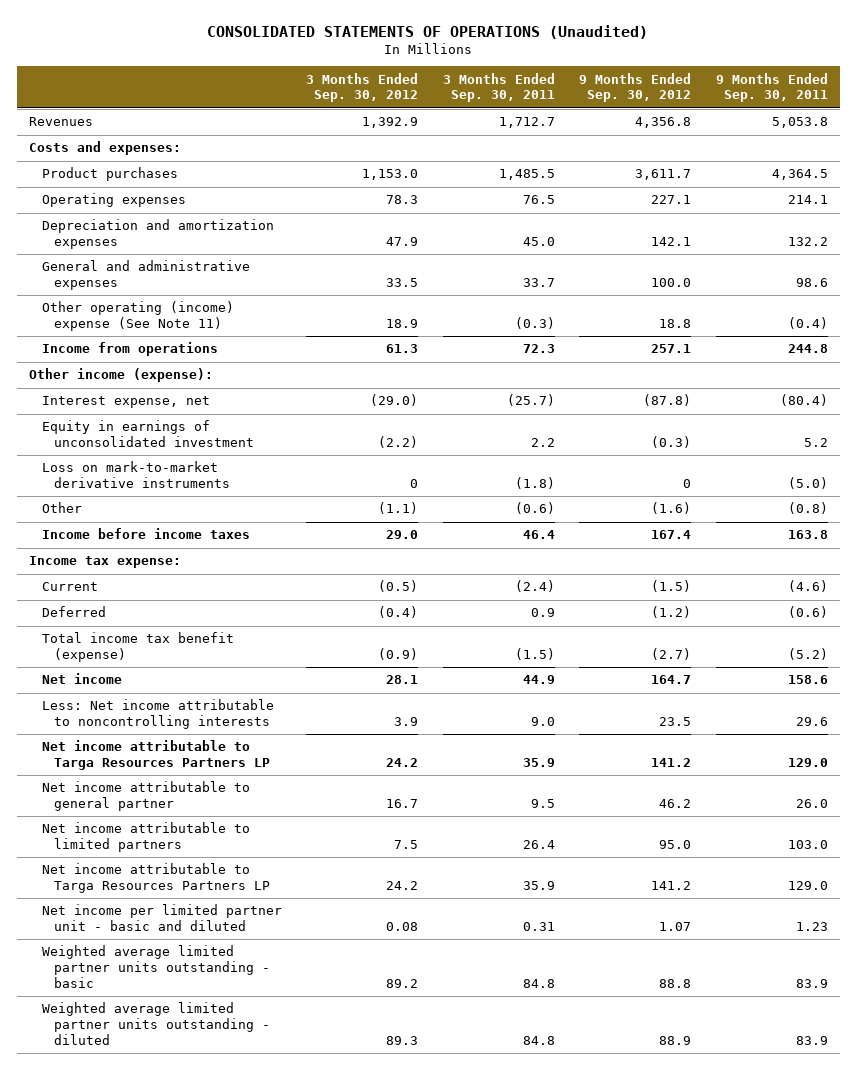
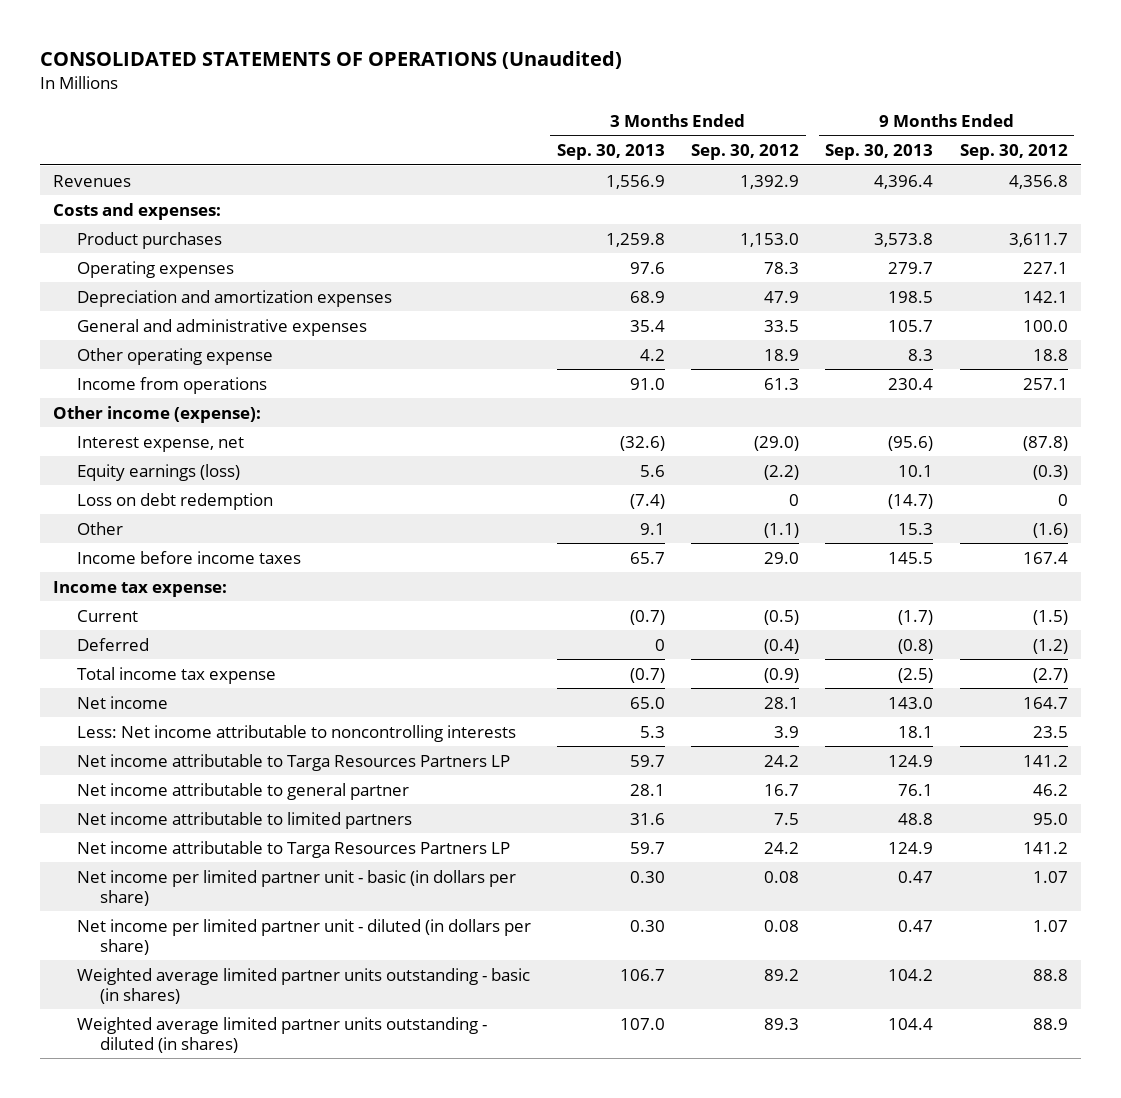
- | 3 Months Ended Sep. 30, 2012 | 3 Months Ended Sep. 30, 2011 | 9 Months Ended Sep. 30, 2012 | 9 Months Ended Sep. 30, 2011
+ | 3 Months Ended Sep. 30, 2013 | 3 Months Ended Sep. 30, 2012 | 9 Months Ended Sep. 30, 2013 | 9 Months Ended Sep. 30, 2012
- Other operating (income) expense (See Note 11) | 18.9 | (0.3) | 18.8 | (0.4)
+ Other operating expense | 4.2 | 18.9 | 8.3 | 18.8
- Equity in earnings of unconsolidated investment | (2.2) | 2.2 | (0.3) | 5.2
- Loss on mark-to-market derivative instruments | 0 | (1.8) | 0 | (5.0)
+ Equity earnings (loss) | 5.6 | (2.2) | 10.1 | (0.3)
+ Loss on debt redemption | (7.4) | 0 | (14.7) | 0
- Total income tax benefit (expense) | (0.9) | (1.5) | (2.7) | (5.2)
+ Total income tax expense | (0.7) | (0.9) | (2.5) | (2.7)
- Net income per limited partner unit - basic and diluted | 0.08 | 0.31 | 1.07 | 1.23
- Weighted average limited partner units outstanding - basic | 89.2 | 84.8 | 88.8 | 83.9
- Weighted average limited partner units outstanding - diluted | 89.3 | 84.8 | 88.9 | 83.9
+ Net income per limited partner unit - basic (in dollars per share) | 0.30 | 0.08 | 0.47 | 1.07
+ Net income per limited partner unit - diluted (in dollars per share) | 0.30 | 0.08 | 0.47 | 1.07
+ Weighted average limited partner units outstanding - basic (in shares) | 106.7 | 89.2 | 104.2 | 88.8
+ Weighted average limited partner units outstanding - diluted (in shares) | 107.0 | 89.3 | 104.4 | 88.9

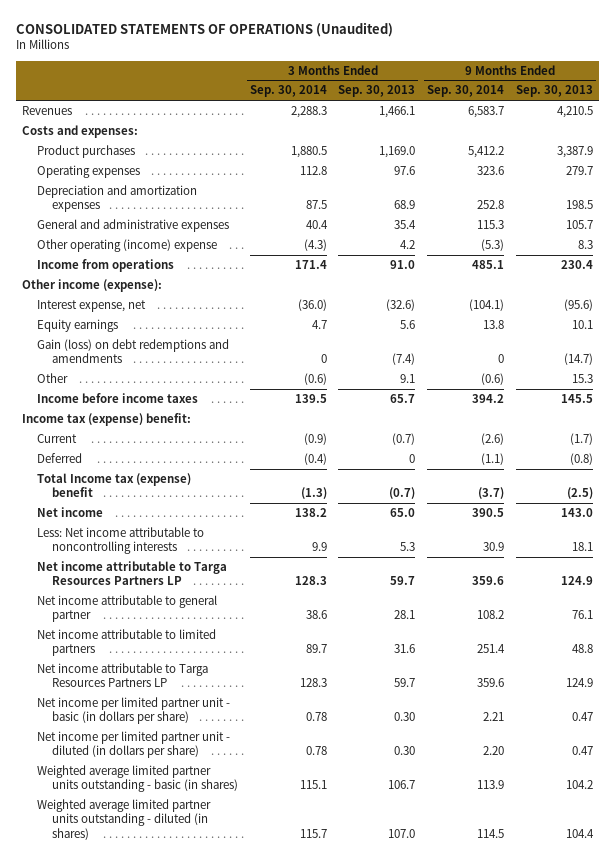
- | 3 Months Ended Sep. 30, 2013 | 3 Months Ended Sep. 30, 2012 | 9 Months Ended Sep. 30, 2013 | 9 Months Ended Sep. 30, 2012
+ | 3 Months Ended Sep. 30, 2014 | 3 Months Ended Sep. 30, 2013 | 9 Months Ended Sep. 30, 2014 | 9 Months Ended Sep. 30, 2013
- Revenues | 1,556.9 | 1,392.9 | 4,396.4 | 4,356.8
+ Revenues | 2,288.3 | 1,466.1 | 6,583.7 | 4,210.5
- Product purchases | 1,259.8 | 1,153.0 | 3,573.8 | 3,611.7
+ Product purchases | 1,880.5 | 1,169.0 | 5,412.2 | 3,387.9
- Other operating expense | 4.2 | 18.9 | 8.3 | 18.8
+ Other operating (income) expense | (4.3) | 4.2 | (5.3) | 8.3
- Equity earnings (loss) | 5.6 | (2.2) | 10.1 | (0.3)
- Loss on debt redemption | (7.4) | 0 | (14.7) | 0
+ Equity earnings | 4.7 | 5.6 | 13.8 | 10.1
+ Gain (loss) on debt redemptions and amendments | 0 | (7.4) | 0 | (14.7)
- Income tax expense:
+ Income tax (expense) benefit:
- Total income tax expense | (0.7) | (0.9) | (2.5) | (2.7)
+ Total Income tax (expense) benefit | (1.3) | (0.7) | (3.7) | (2.5)

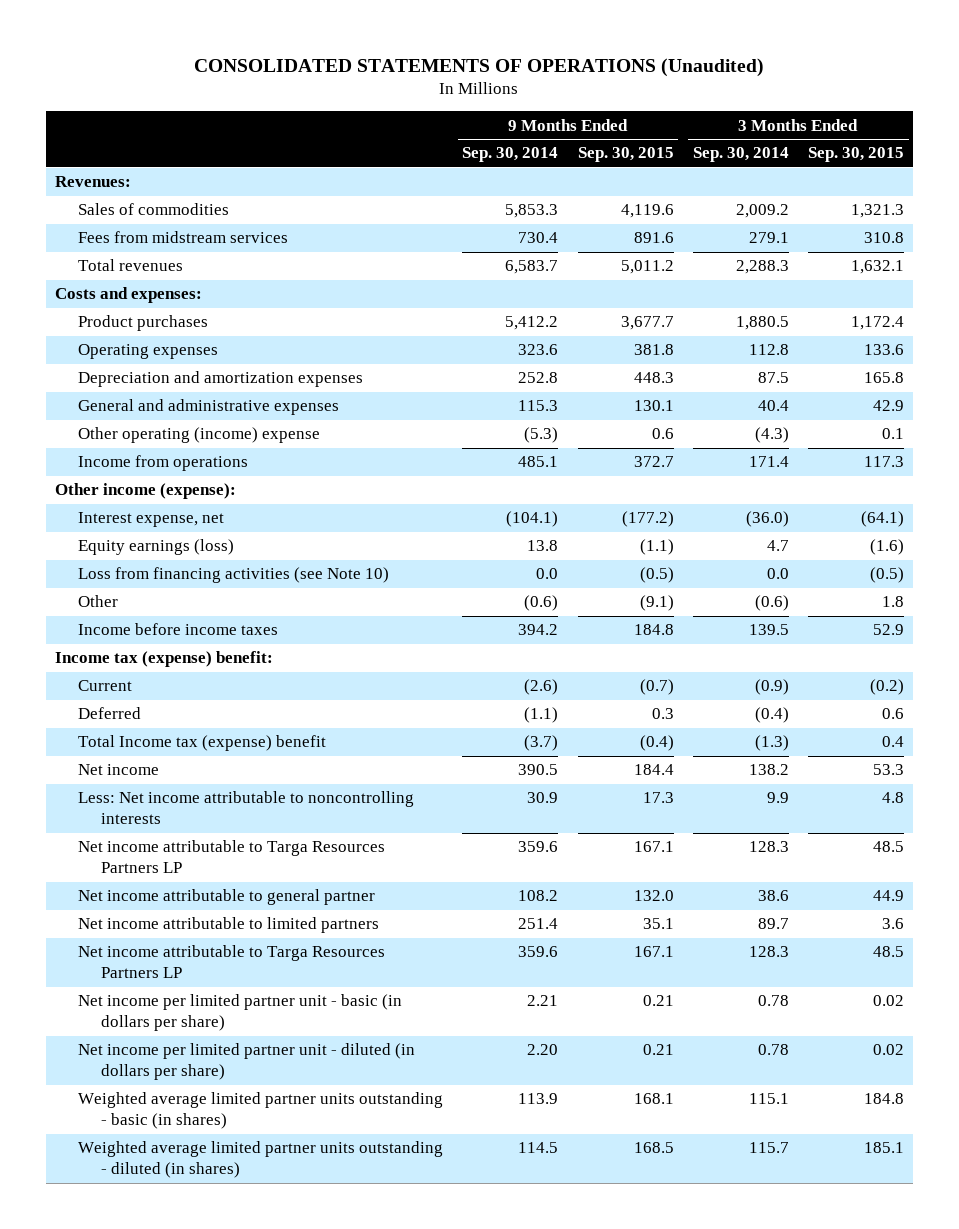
- | 3 Months Ended Sep. 30, 2014 | 3 Months Ended Sep. 30, 2013 | 9 Months Ended Sep. 30, 2014 | 9 Months Ended Sep. 30, 2013
+ | 9 Months Ended Sep. 30, 2014 | 9 Months Ended Sep. 30, 2015 | 3 Months Ended Sep. 30, 2014 | 3 Months Ended Sep. 30, 2015
- Revenues | 2,288.3 | 1,466.1 | 6,583.7 | 4,210.5
+ Revenues:
+ Sales of commodities | 5,853.3 | 4,119.6 | 2,009.2 | 1,321.3
+ Fees from midstream services | 730.4 | 891.6 | 279.1 | 310.8
+ Total revenues | 6,583.7 | 5,011.2 | 2,288.3 | 1,632.1
- Equity earnings | 4.7 | 5.6 | 13.8 | 10.1
- Gain (loss) on debt redemptions and amendments | 0 | (7.4) | 0 | (14.7)
+ Equity earnings (loss) | 13.8 | (1.1) | 4.7 | (1.6)
+ Loss from financing activities (see Note 10) | 0.0 | (0.5) | 0.0 | (0.5)

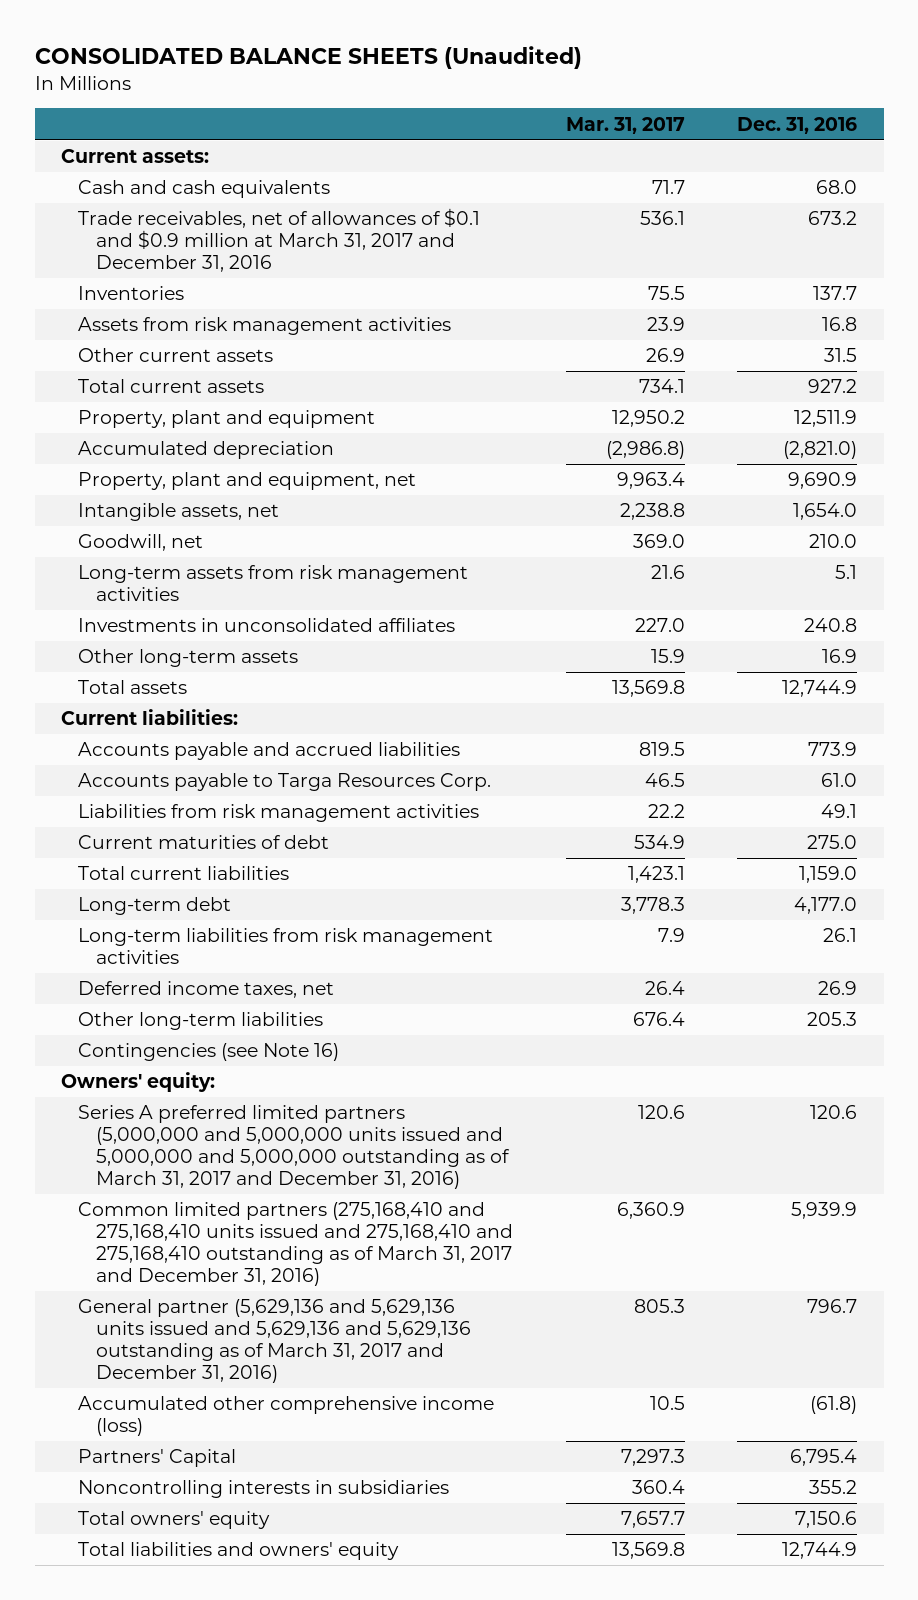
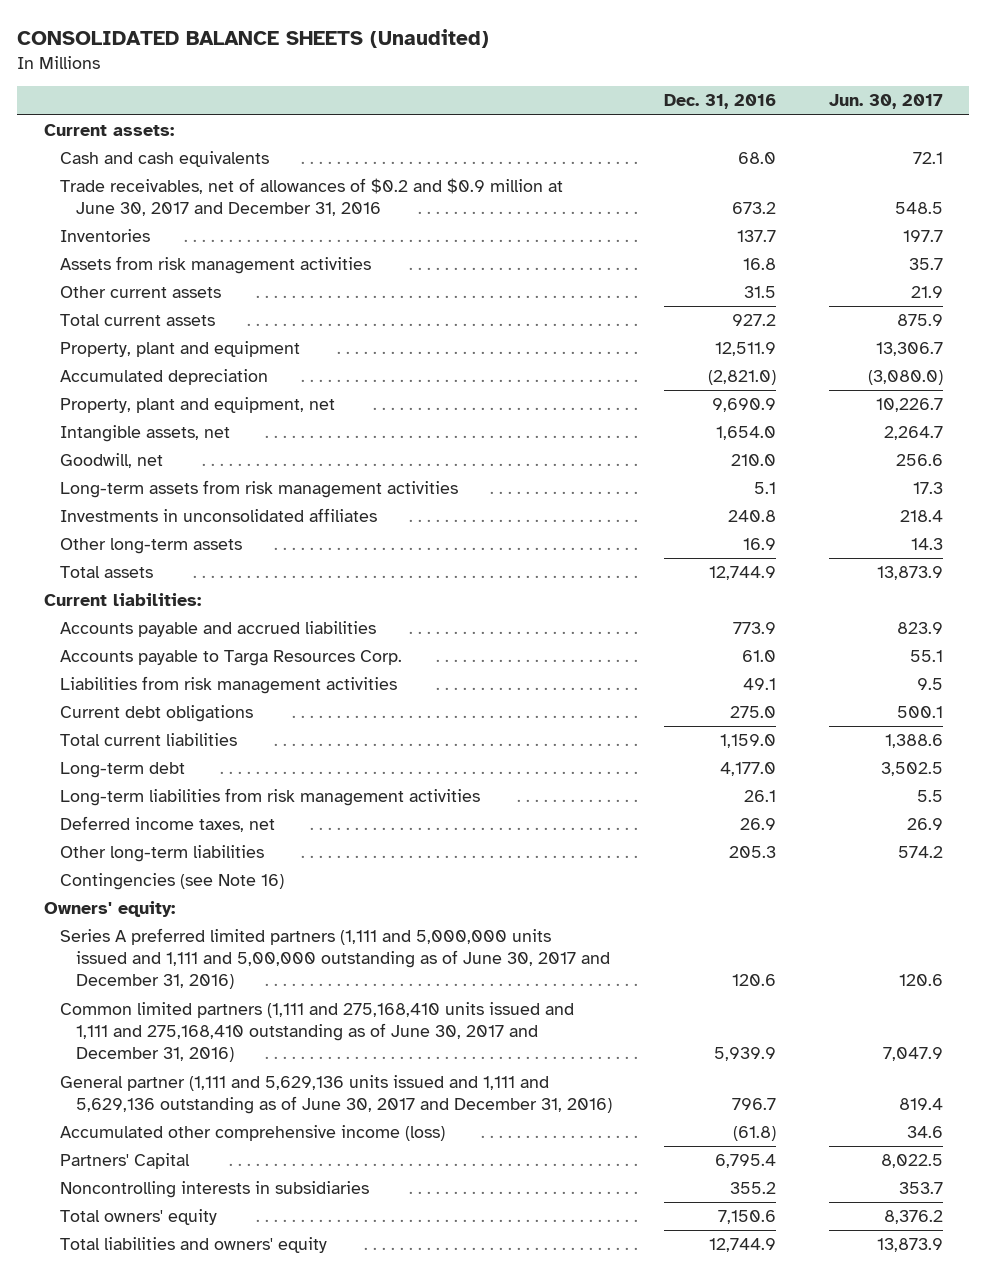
- | Mar. 31, 2017 | Dec. 31, 2016
+ | Dec. 31, 2016 | Jun. 30, 2017
- Trade receivables, net of allowances of $0.1 and $0.9 million at March 31, 2017 and December 31, 2016 | 536.1 | 673.2
+ Trade receivables, net of allowances of $0.2 and $0.9 million at June 30, 2017 and December 31, 2016 | 673.2 | 548.5
- Current maturities of debt | 534.9 | 275.0
+ Current debt obligations | 275.0 | 500.1
- Series A preferred limited partners (5,000,000 and 5,000,000 units issued and 5,000,000 and 5,000,000 outstanding as of March 31, 2017 and December 31, 2016) | 120.6 | 120.6
- Common limited partners (275,168,410 and 275,168,410 units issued and 275,168,410 and 275,168,410 outstanding as of March 31, 2017 and December 31, 2016) | 6,360.9 | 5,939.9
- General partner (5,629,136 and 5,629,136 units issued and 5,629,136 and 5,629,136 outstanding as of March 31, 2017 and December 31, 2016) | 805.3 | 796.7
+ Series A preferred limited partners (1,111 and 5,000,000 units issued and 1,111 and 5,00,000 outstanding as of June 30, 2017 and December 31, 2016) | 120.6 | 120.6
+ Common limited partners (1,111 and 275,168,410 units issued and 1,111 and 275,168,410 outstanding as of June 30, 2017 and December 31, 2016) | 5,939.9 | 7,047.9
+ General partner (1,111 and 5,629,136 units issued and 1,111 and 5,629,136 outstanding as of June 30, 2017 and December 31, 2016) | 796.7 | 819.4

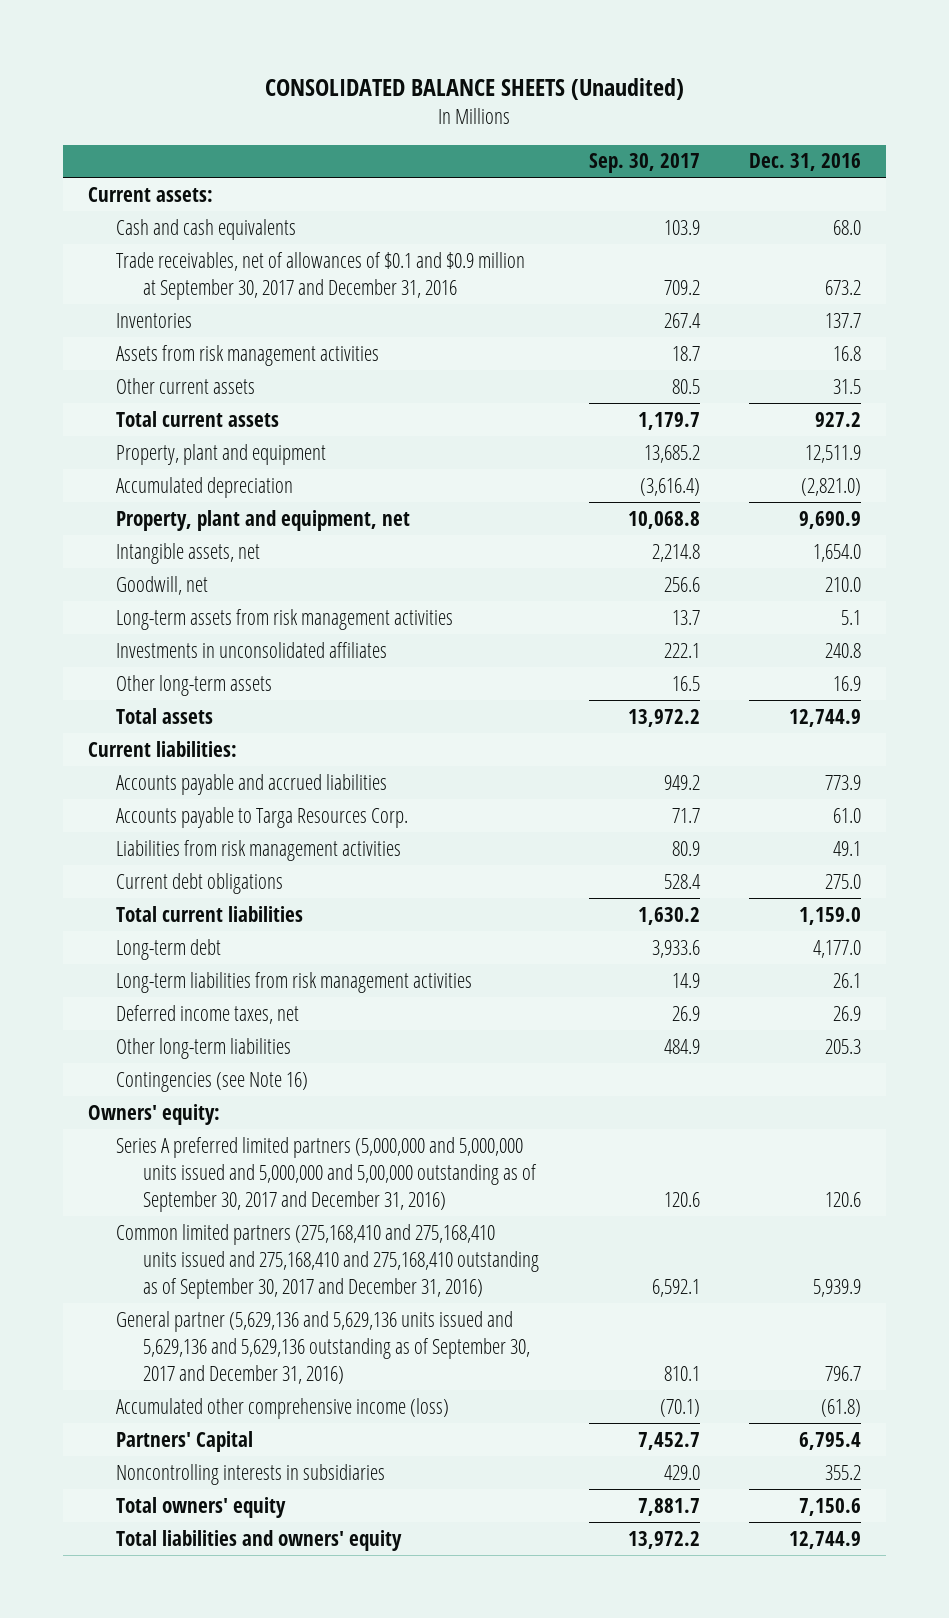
- | Dec. 31, 2016 | Jun. 30, 2017
+ | Sep. 30, 2017 | Dec. 31, 2016
- Trade receivables, net of allowances of $0.2 and $0.9 million at June 30, 2017 and December 31, 2016 | 673.2 | 548.5
+ Trade receivables, net of allowances of $0.1 and $0.9 million at September 30, 2017 and December 31, 2016 | 709.2 | 673.2
- Series A preferred limited partners (1,111 and 5,000,000 units issued and 1,111 and 5,00,000 outstanding as of June 30, 2017 and December 31, 2016) | 120.6 | 120.6
- Common limited partners (1,111 and 275,168,410 units issued and 1,111 and 275,168,410 outstanding as of June 30, 2017 and December 31, 2016) | 5,939.9 | 7,047.9
- General partner (1,111 and 5,629,136 units issued and 1,111 and 5,629,136 outstanding as of June 30, 2017 and December 31, 2016) | 796.7 | 819.4
+ Series A preferred limited partners (5,000,000 and 5,000,000 units issued and 5,000,000 and 5,00,000 outstanding as of September 30, 2017 and December 31, 2016) | 120.6 | 120.6
+ Common limited partners (275,168,410 and 275,168,410 units issued and 275,168,410 and 275,168,410 outstanding as of September 30, 2017 and December 31, 2016) | 6,592.1 | 5,939.9
+ General partner (5,629,136 and 5,629,136 units issued and 5,629,136 and 5,629,136 outstanding as of September 30, 2017 and December 31, 2016) | 810.1 | 796.7

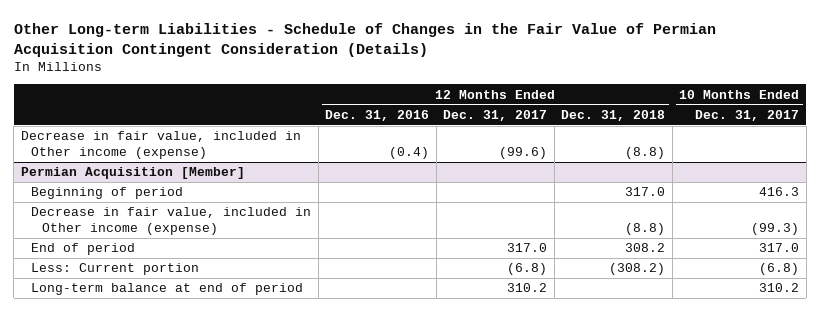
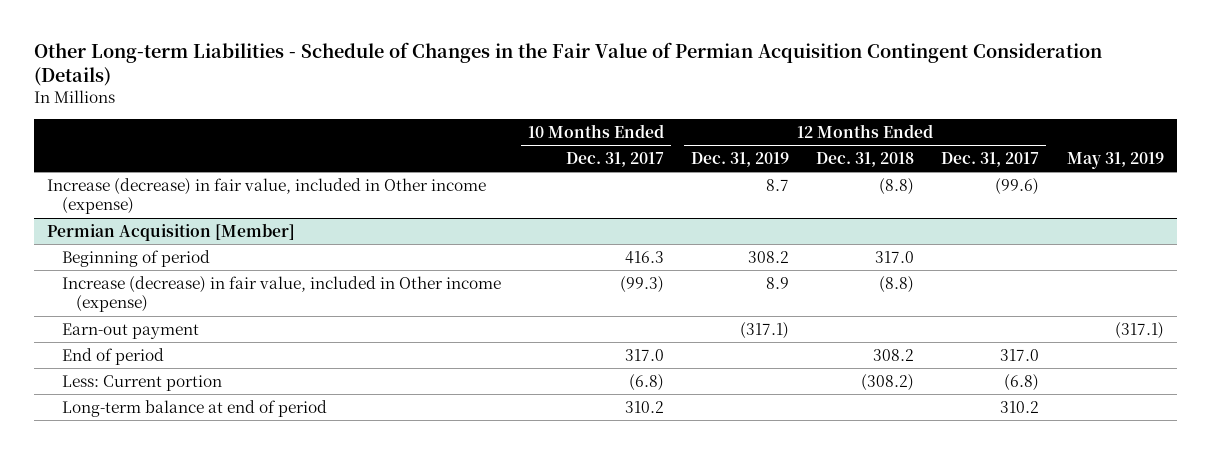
- | 12 Months Ended Dec. 31, 2016 | 12 Months Ended Dec. 31, 2017 | 12 Months Ended Dec. 31, 2018 | 10 Months Ended Dec. 31, 2017
+ | 10 Months Ended Dec. 31, 2017 | 12 Months Ended Dec. 31, 2019 | 12 Months Ended Dec. 31, 2018 | 12 Months Ended Dec. 31, 2017 | May 31, 2019
- Decrease in fair value, included in Other income (expense) | (0.4) | (99.6) | (8.8) |
+ Increase (decrease) in fair value, included in Other income (expense) | | 8.7 | (8.8) | (99.6) |
@ Permian Acquisition [Member]
- Decrease in fair value, included in Other income (expense) | | | (8.8) | (99.3)
+ Increase (decrease) in fair value, included in Other income (expense) | (99.3) | 8.9 | (8.8) | |
+ Earn-out payment | | (317.1) | | | (317.1)

